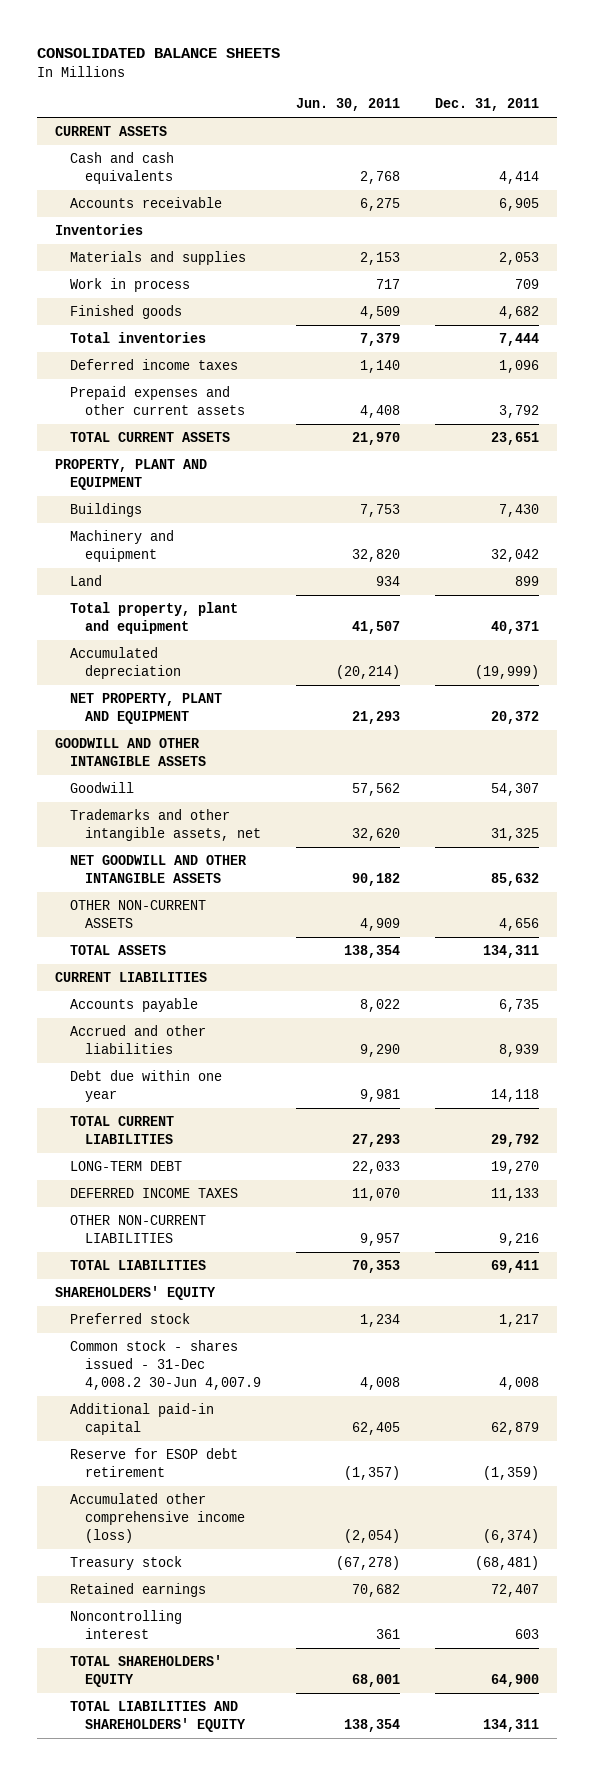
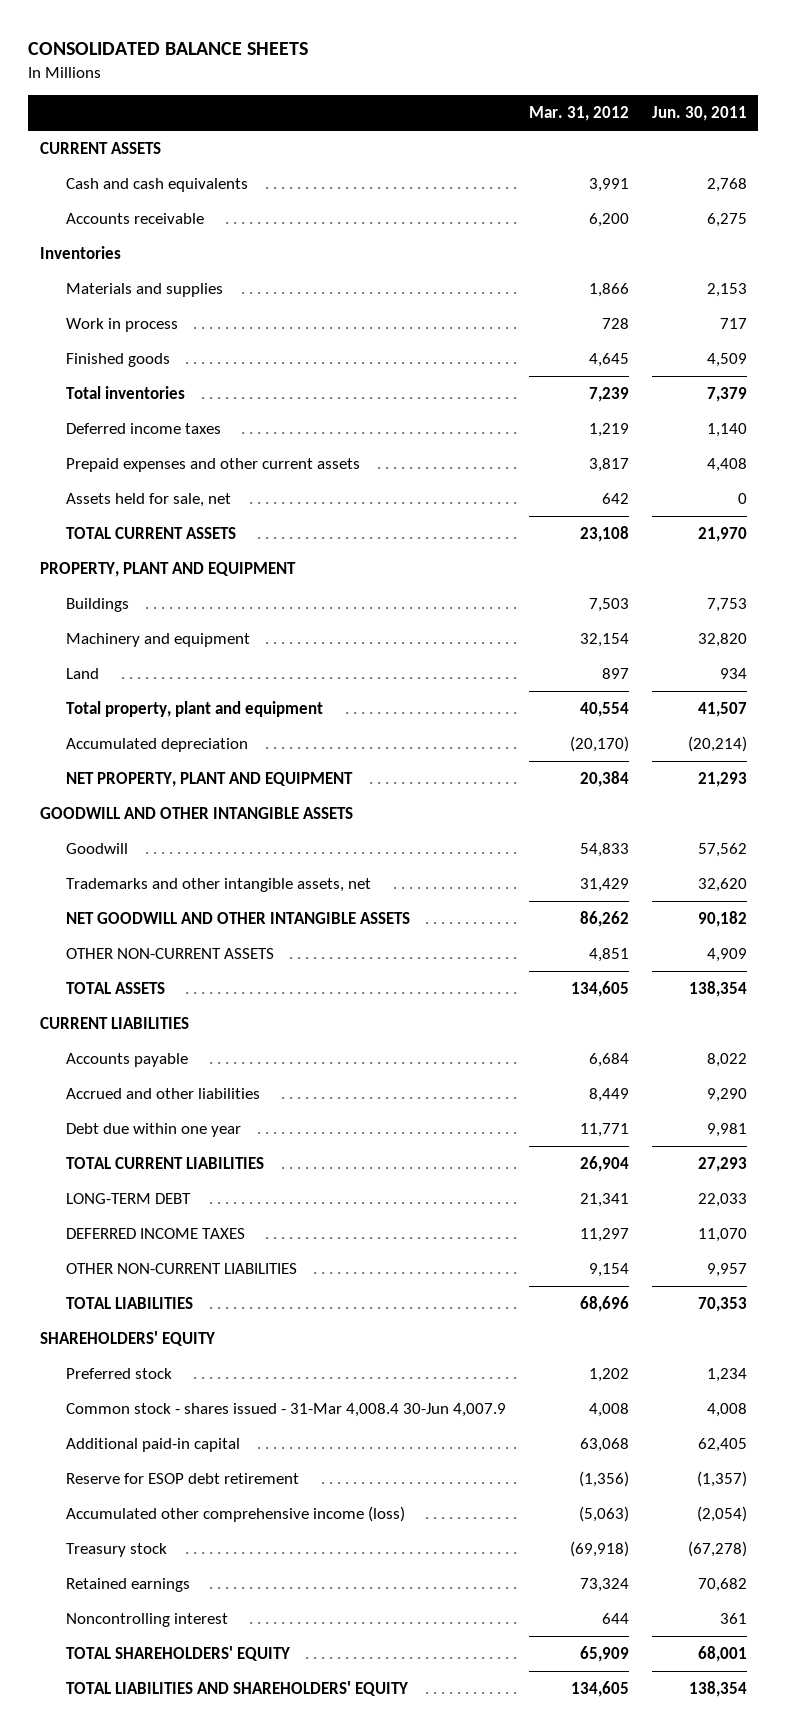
- | Jun. 30, 2011 | Dec. 31, 2011
+ | Mar. 31, 2012 | Jun. 30, 2011
+ Assets held for sale, net | 642 | 0
- Common stock - shares issued - 31-Dec 4,008.2 30-Jun 4,007.9 | 4,008 | 4,008
+ Common stock - shares issued - 31-Mar 4,008.4 30-Jun 4,007.9 | 4,008 | 4,008

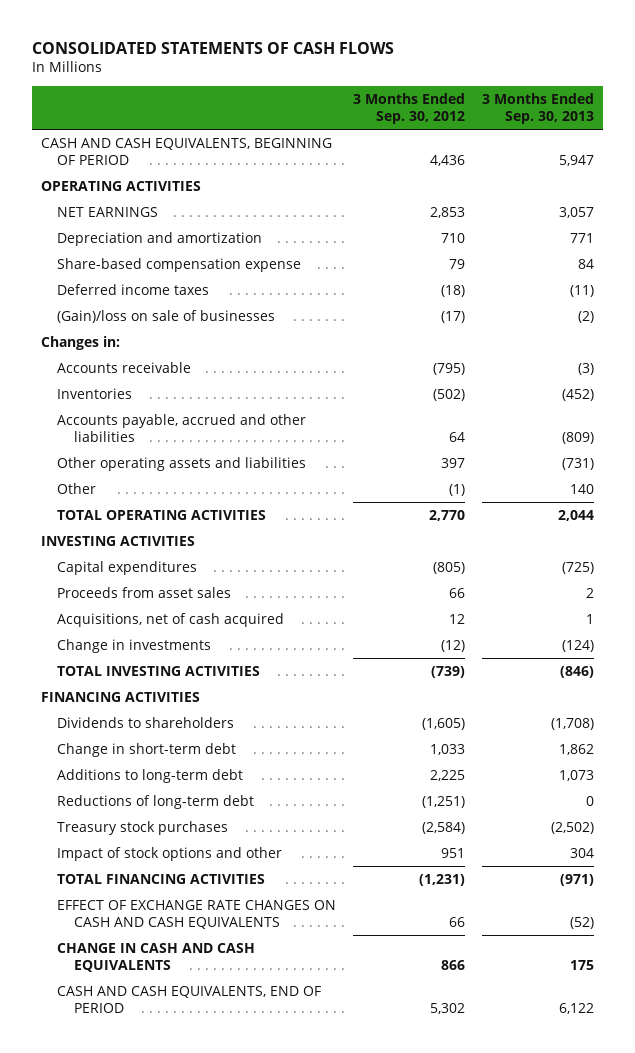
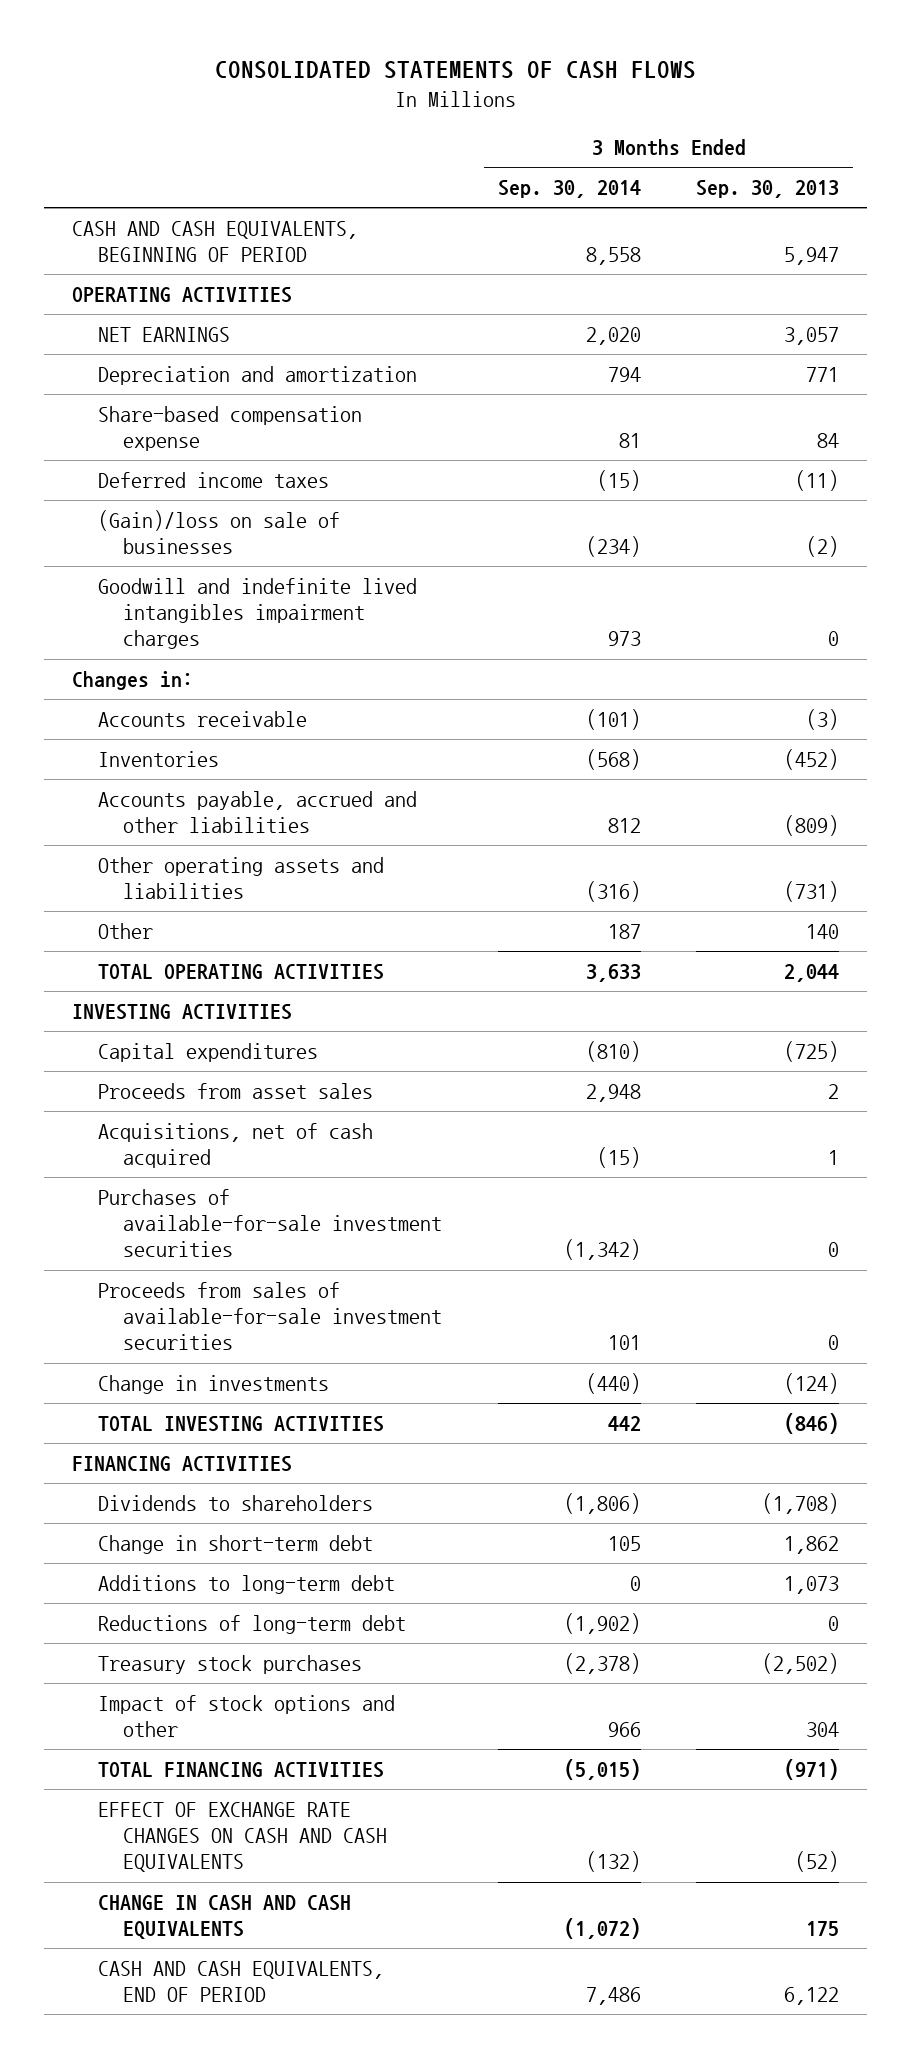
- | 3 Months Ended Sep. 30, 2012 | 3 Months Ended Sep. 30, 2013
+ | 3 Months Ended Sep. 30, 2014 | 3 Months Ended Sep. 30, 2013
+ Goodwill and indefinite lived intangibles impairment charges | 973 | 0
+ Purchases of available-for-sale investment securities | (1,342) | 0
+ Proceeds from sales of available-for-sale investment securities | 101 | 0

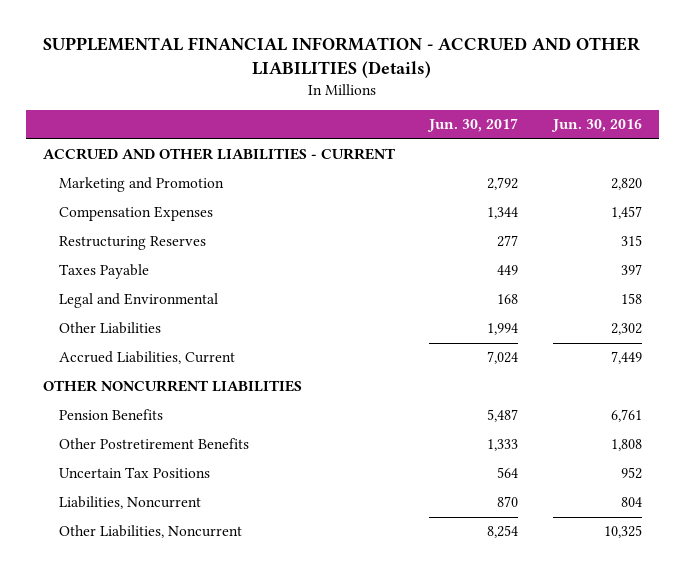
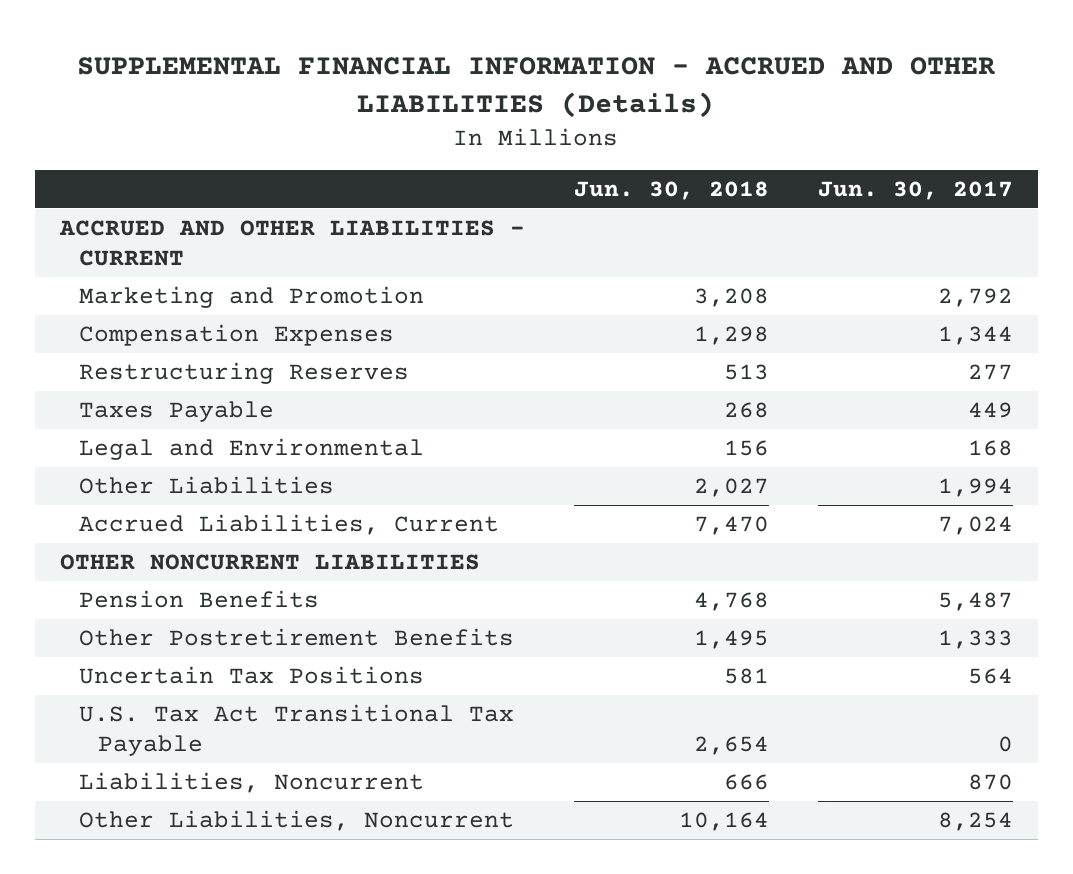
- | Jun. 30, 2017 | Jun. 30, 2016
+ | Jun. 30, 2018 | Jun. 30, 2017
+ U.S. Tax Act Transitional Tax Payable | 2,654 | 0

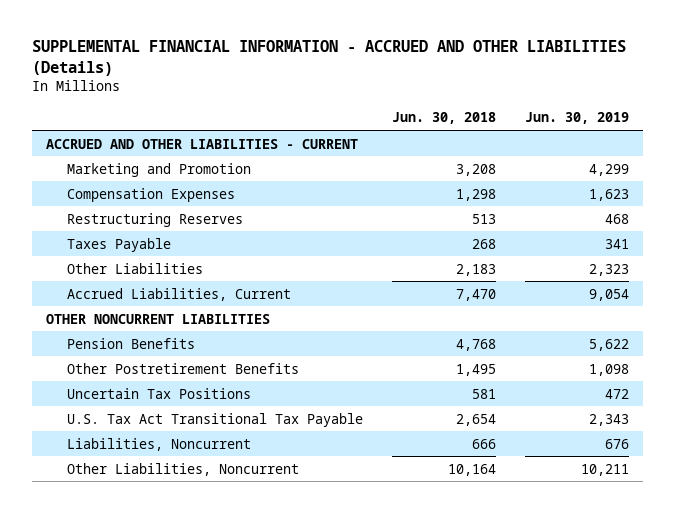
- | Jun. 30, 2018 | Jun. 30, 2017
+ | Jun. 30, 2018 | Jun. 30, 2019
- Legal and Environmental | 156 | 168
- Other Liabilities | 2,027 | 1,994
+ Other Liabilities | 2,183 | 2,323

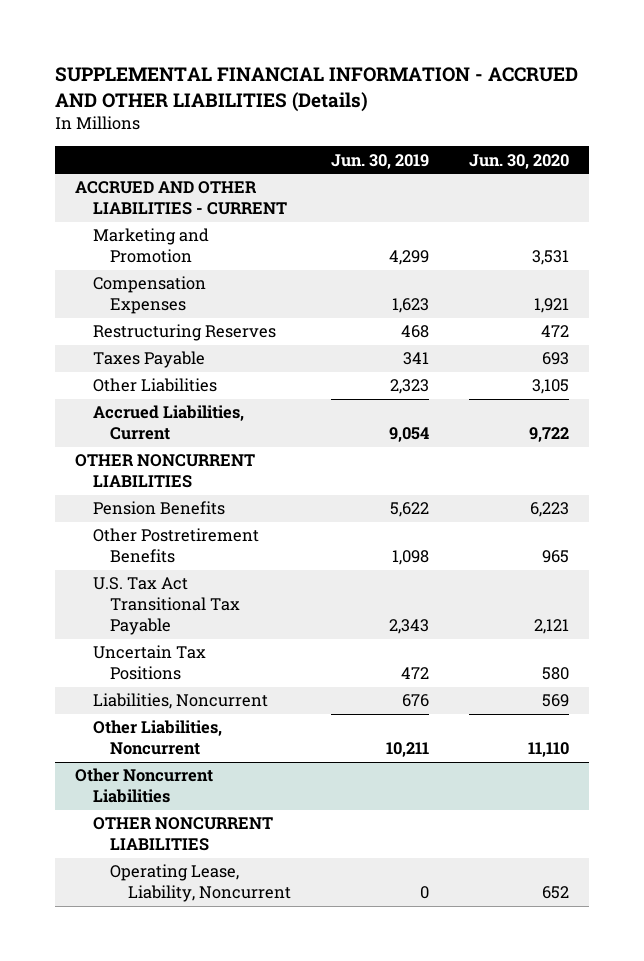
- | Jun. 30, 2018 | Jun. 30, 2019
+ | Jun. 30, 2019 | Jun. 30, 2020
moved down: Uncertain Tax Positions | 472 | 580
+ Other Noncurrent Liabilities
+ OTHER NONCURRENT LIABILITIES
+ Operating Lease, Liability, Noncurrent | 0 | 652

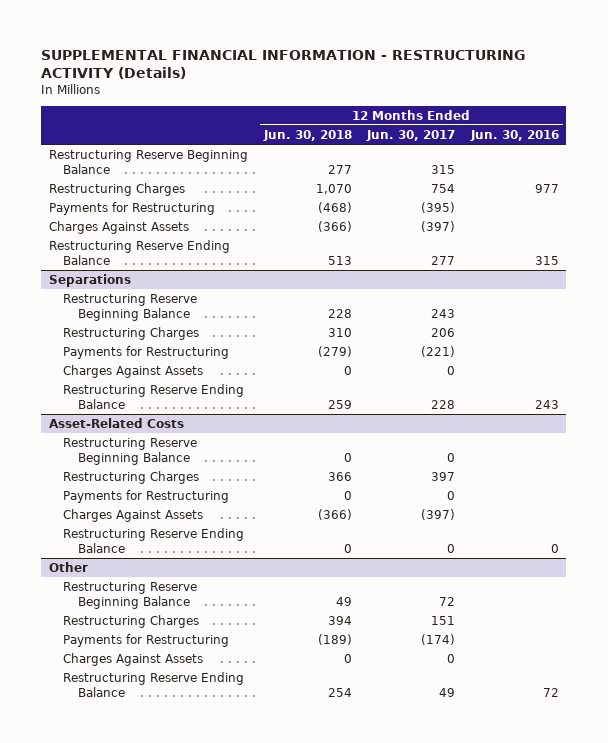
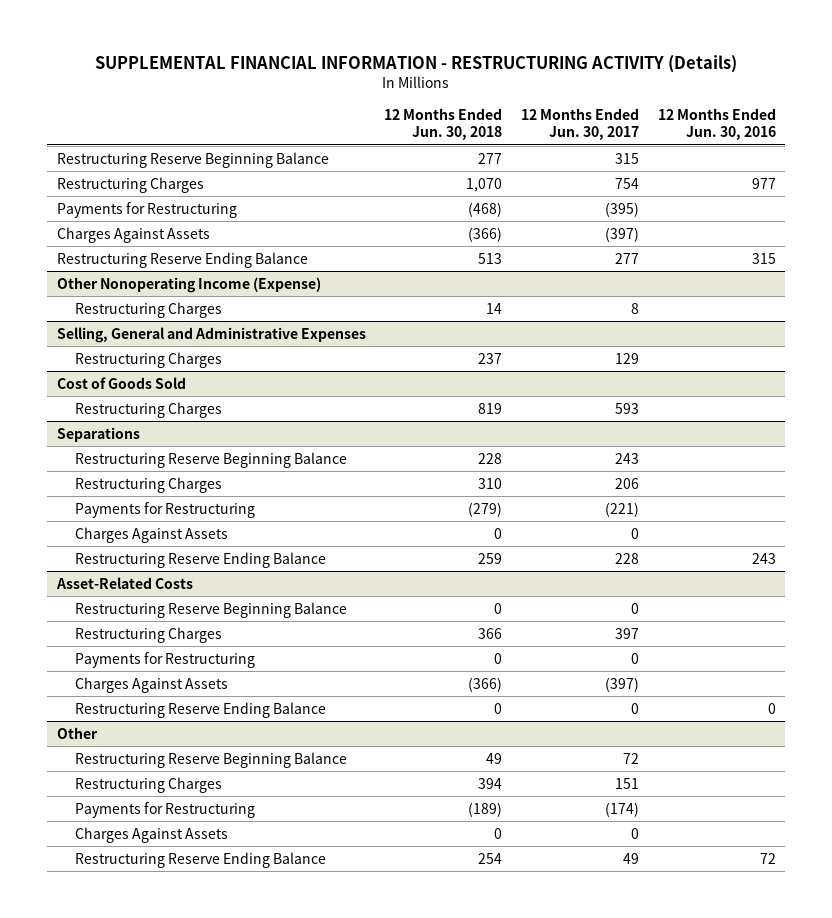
+ Other Nonoperating Income (Expense)
+ Restructuring Charges | 14 | 8 |
+ Selling, General and Administrative Expenses
+ Restructuring Charges | 237 | 129 |
+ Cost of Goods Sold
+ Restructuring Charges | 819 | 593 |

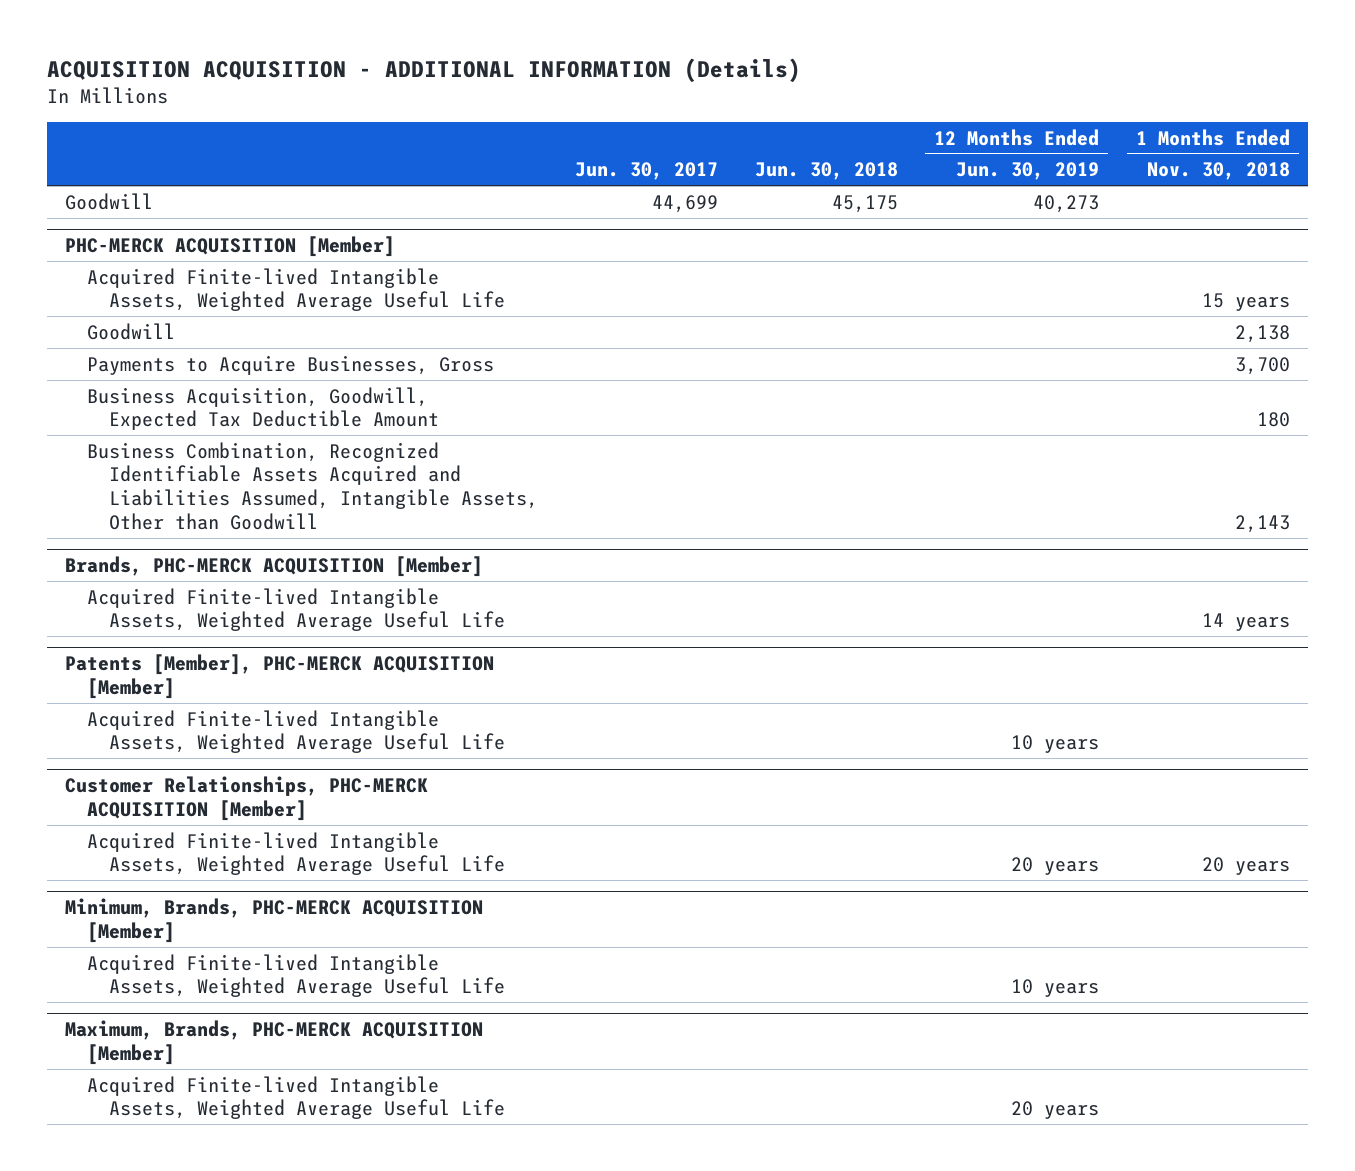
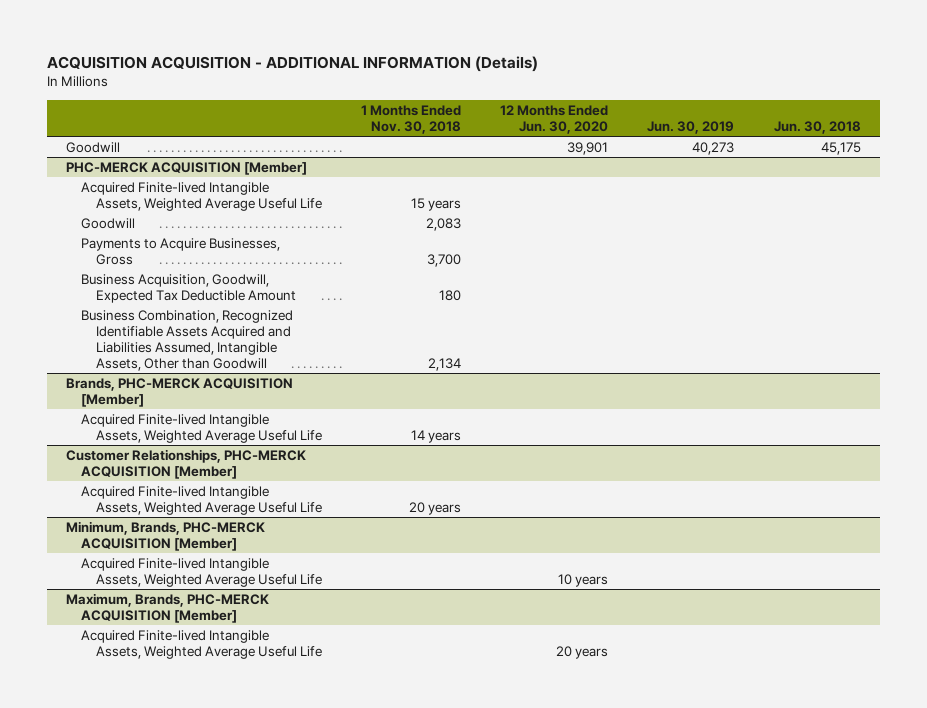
- | Jun. 30, 2017 | Jun. 30, 2018 | 12 Months Ended Jun. 30, 2019 | 1 Months Ended Nov. 30, 2018
+ | 1 Months Ended Nov. 30, 2018 | 12 Months Ended Jun. 30, 2020 | Jun. 30, 2019 | Jun. 30, 2018
@ PHC-MERCK ACQUISITION [Member]
- Goodwill | | | | 2,138
+ Goodwill | 2,083 | | |
- Business Combination, Recognized Identifiable Assets Acquired and Liabilities Assumed, Intangible Assets, Other than Goodwill | | | | 2,143
+ Business Combination, Recognized Identifiable Assets Acquired and Liabilities Assumed, Intangible Assets, Other than Goodwill | 2,134 | | |
- Patents [Member], PHC-MERCK ACQUISITION [Member]
- Acquired Finite-lived Intangible Assets, Weighted Average Useful Life | | | 10 years |

